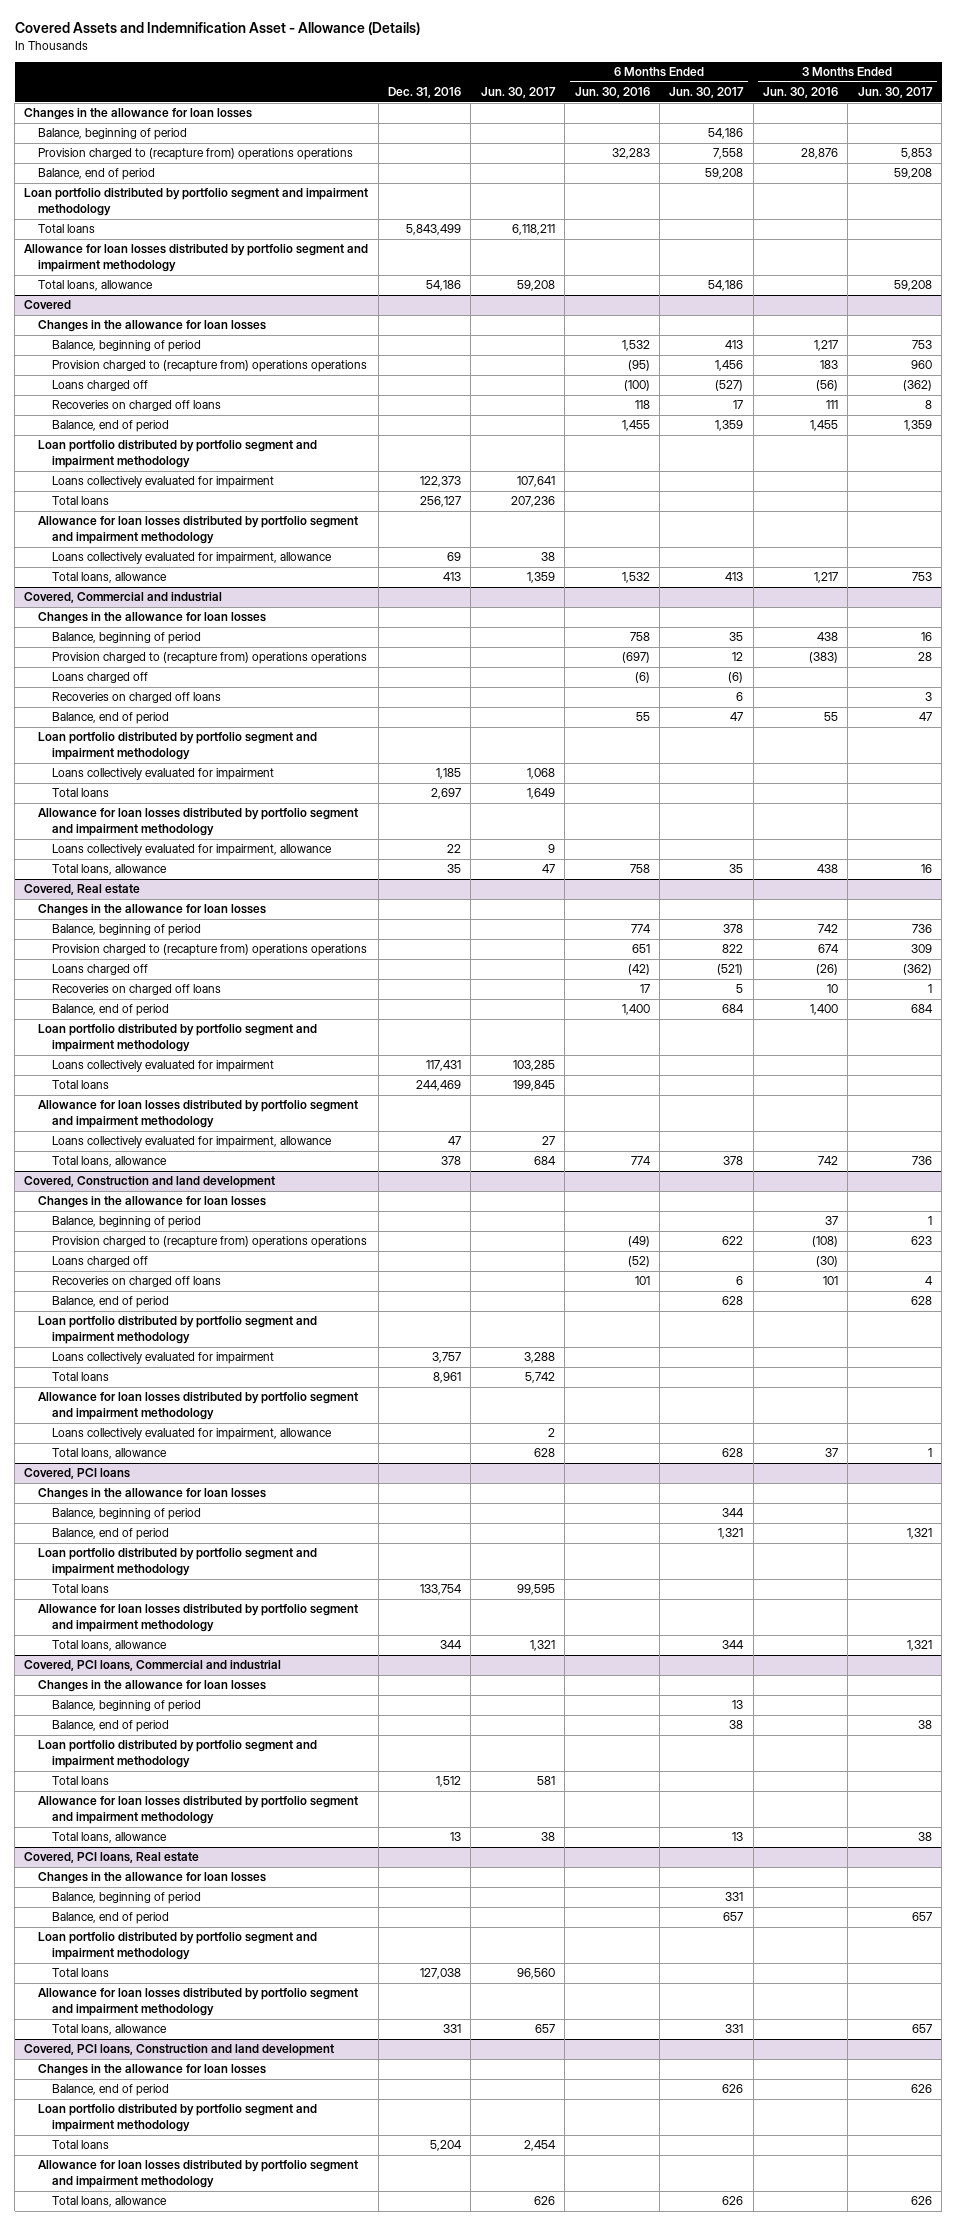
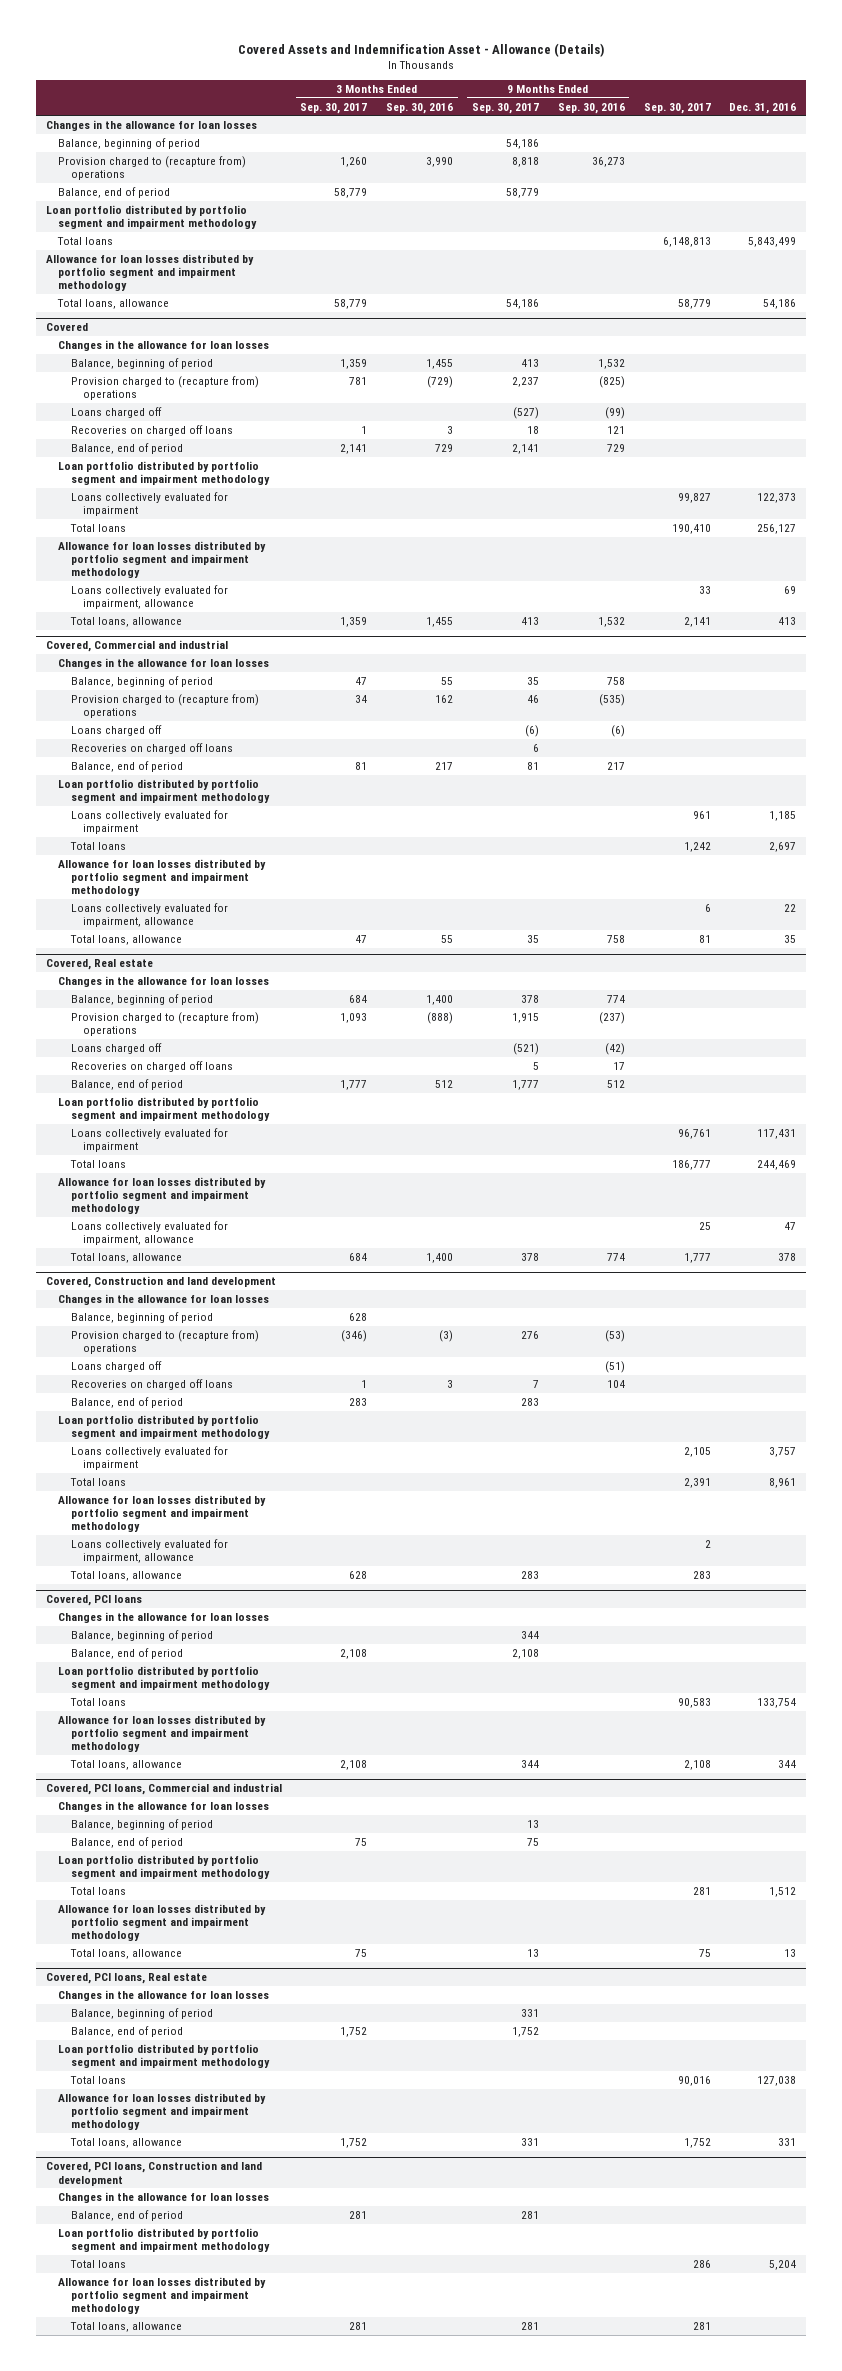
- | Dec. 31, 2016 | Jun. 30, 2017 | 6 Months Ended Jun. 30, 2016 | 6 Months Ended Jun. 30, 2017 | 3 Months Ended Jun. 30, 2016 | 3 Months Ended Jun. 30, 2017
+ | 3 Months Ended Sep. 30, 2017 | 3 Months Ended Sep. 30, 2016 | 9 Months Ended Sep. 30, 2017 | 9 Months Ended Sep. 30, 2016 | Sep. 30, 2017 | Dec. 31, 2016
- Provision charged to (recapture from) operations operations | | | 32,283 | 7,558 | 28,876 | 5,853
+ Provision charged to (recapture from) operations | 1,260 | 3,990 | 8,818 | 36,273 | |
@ Covered
- Provision charged to (recapture from) operations operations | | | (95) | 1,456 | 183 | 960
+ Provision charged to (recapture from) operations | 781 | (729) | 2,237 | (825) | |
@ Covered, Commercial and industrial
- Provision charged to (recapture from) operations operations | | | (697) | 12 | (383) | 28
+ Provision charged to (recapture from) operations | 34 | 162 | 46 | (535) | |
@ Covered, Real estate
- Provision charged to (recapture from) operations operations | | | 651 | 822 | 674 | 309
+ Provision charged to (recapture from) operations | 1,093 | (888) | 1,915 | (237) | |
@ Covered, Construction and land development
- Provision charged to (recapture from) operations operations | | | (49) | 622 | (108) | 623
+ Provision charged to (recapture from) operations | (346) | (3) | 276 | (53) | |

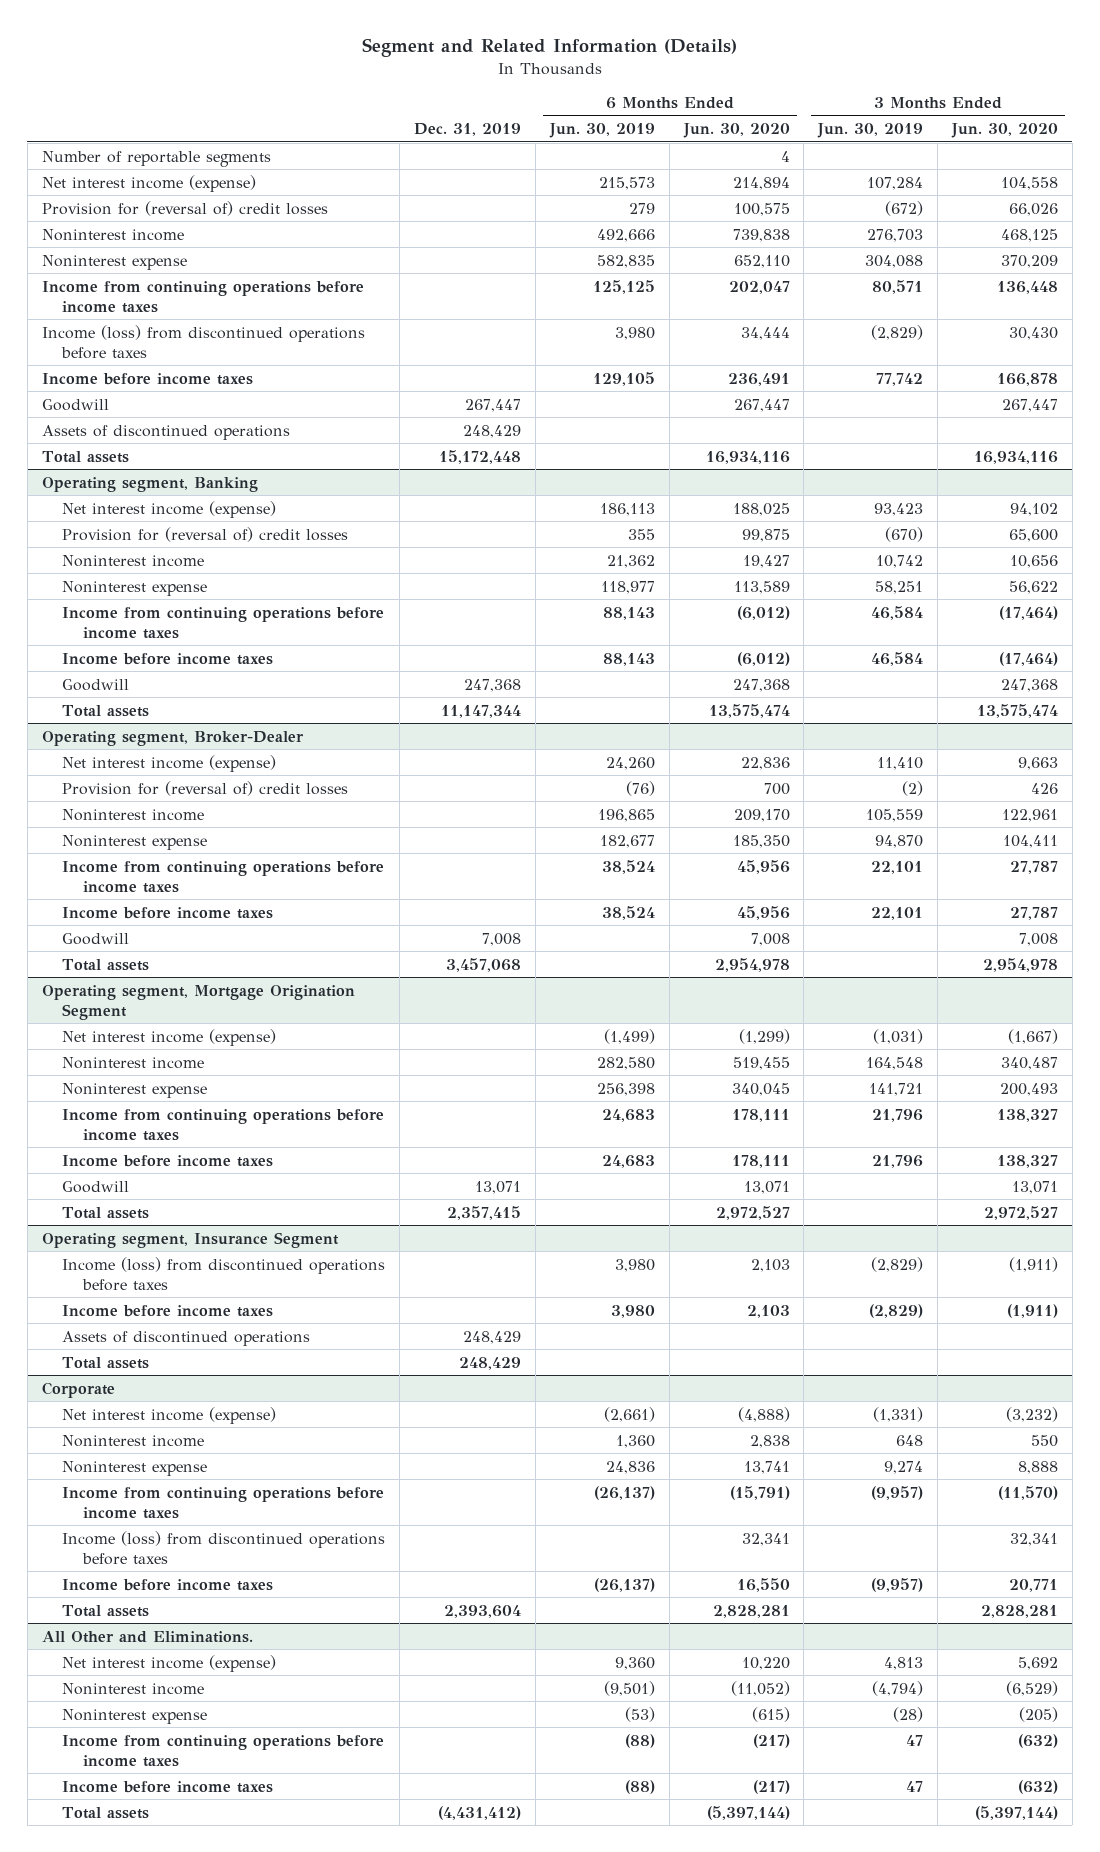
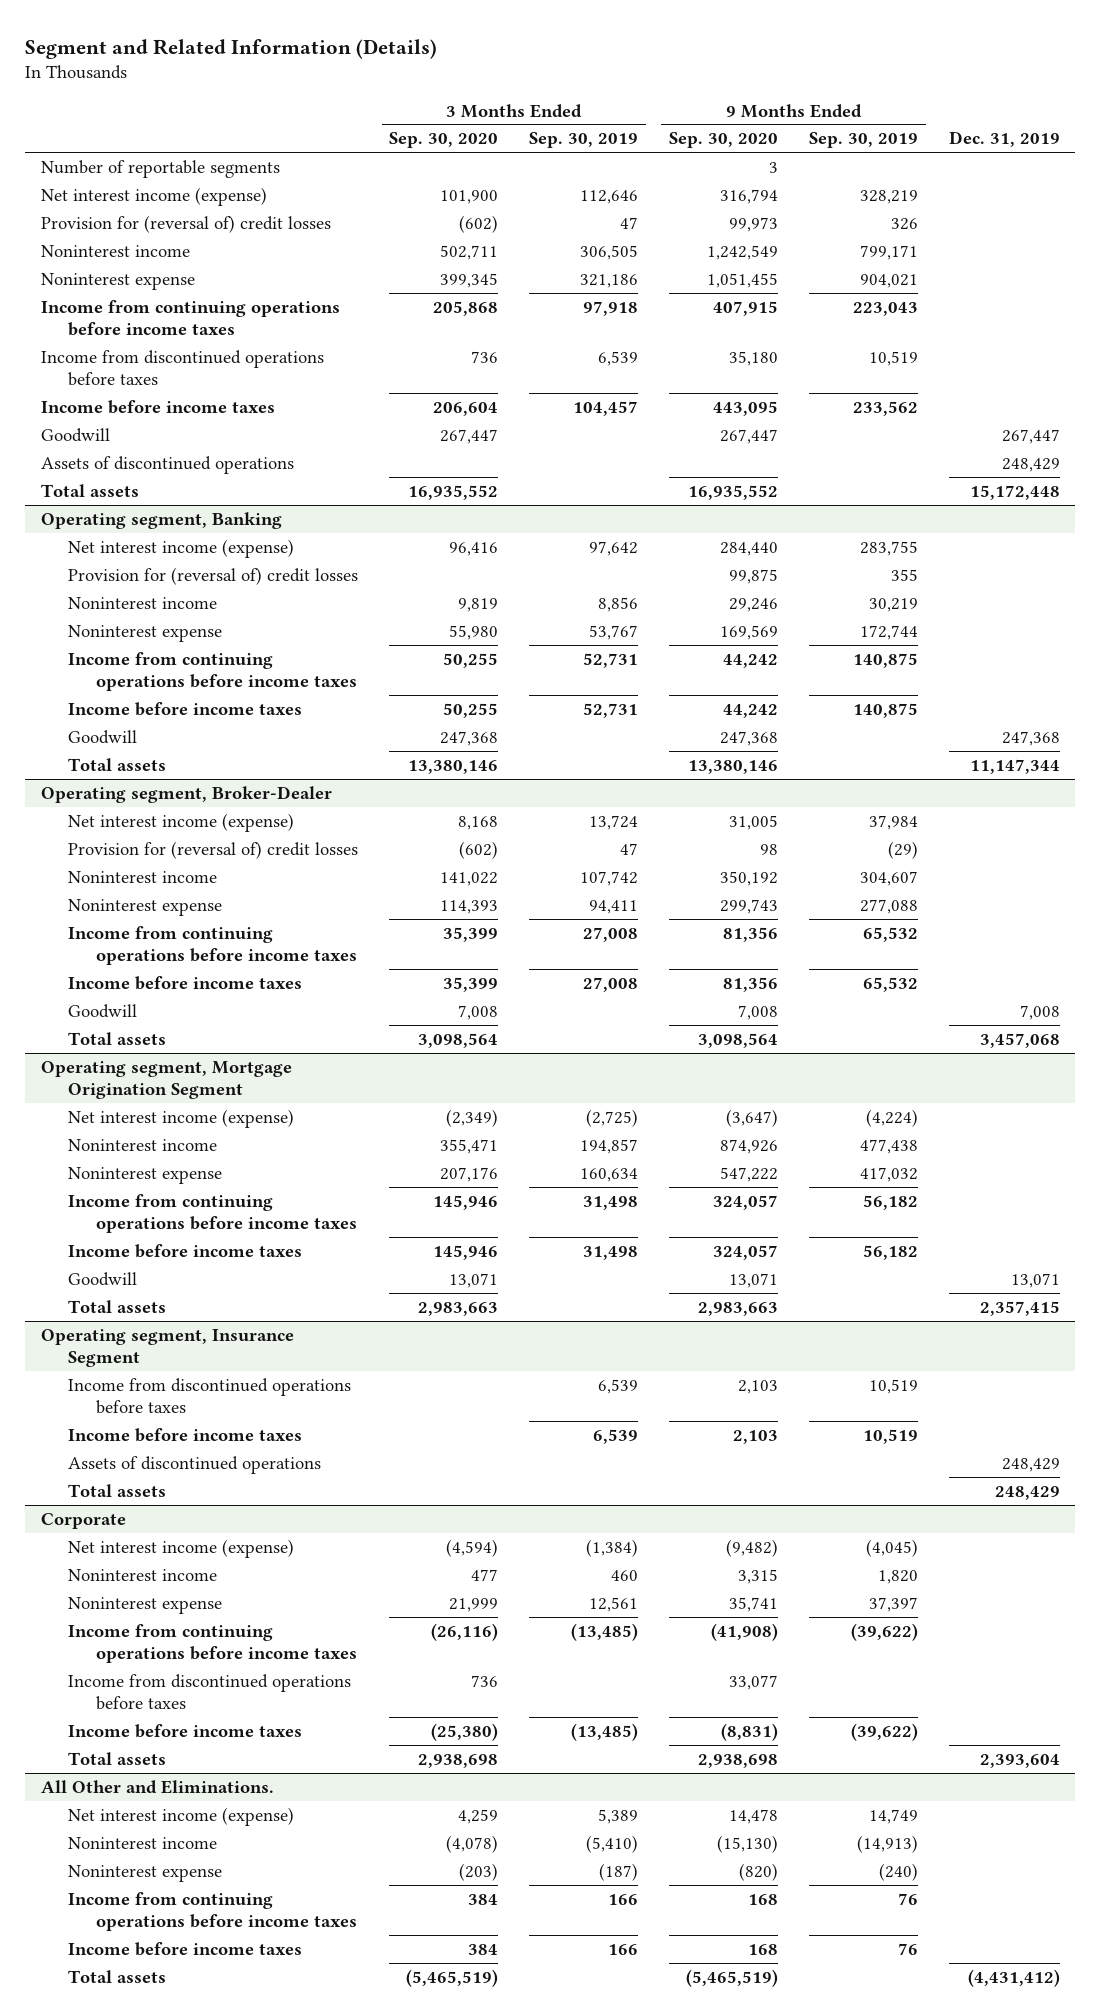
- | Dec. 31, 2019 | 6 Months Ended Jun. 30, 2019 | 6 Months Ended Jun. 30, 2020 | 3 Months Ended Jun. 30, 2019 | 3 Months Ended Jun. 30, 2020
+ | 3 Months Ended Sep. 30, 2020 | 3 Months Ended Sep. 30, 2019 | 9 Months Ended Sep. 30, 2020 | 9 Months Ended Sep. 30, 2019 | Dec. 31, 2019
- Income (loss) from discontinued operations before taxes | | 3,980 | 34,444 | (2,829) | 30,430
+ Income from discontinued operations before taxes | 736 | 6,539 | 35,180 | 10,519 |
@ Operating segment, Insurance Segment
- Income (loss) from discontinued operations before taxes | | 3,980 | 2,103 | (2,829) | (1,911)
+ Income from discontinued operations before taxes | | 6,539 | 2,103 | 10,519 |
@ Corporate
- Income (loss) from discontinued operations before taxes | | | 32,341 | | 32,341
+ Income from discontinued operations before taxes | 736 | | 33,077 | |

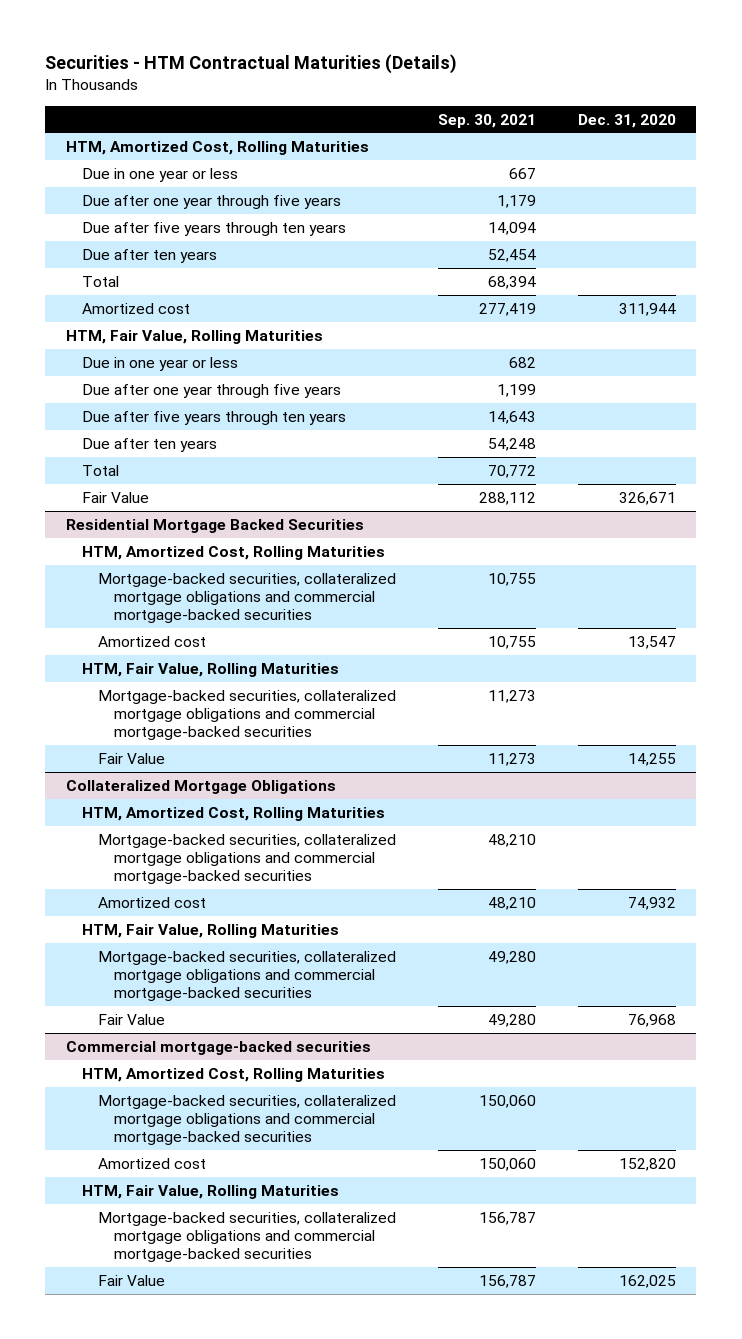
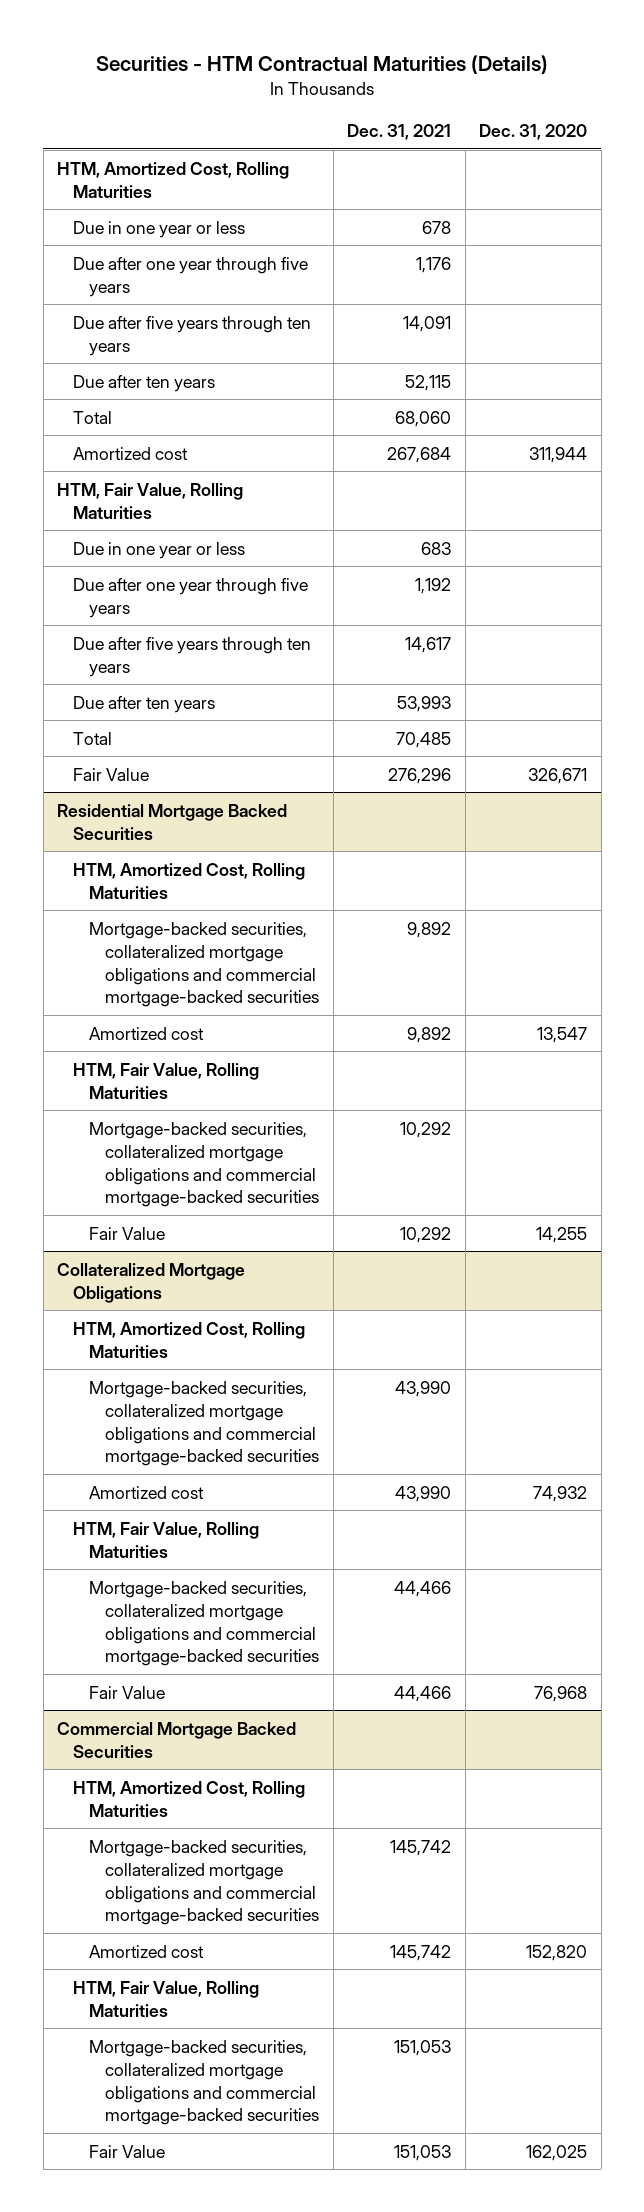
- | Sep. 30, 2021 | Dec. 31, 2020
+ | Dec. 31, 2021 | Dec. 31, 2020
- Commercial mortgage-backed securities
+ Commercial Mortgage Backed Securities

